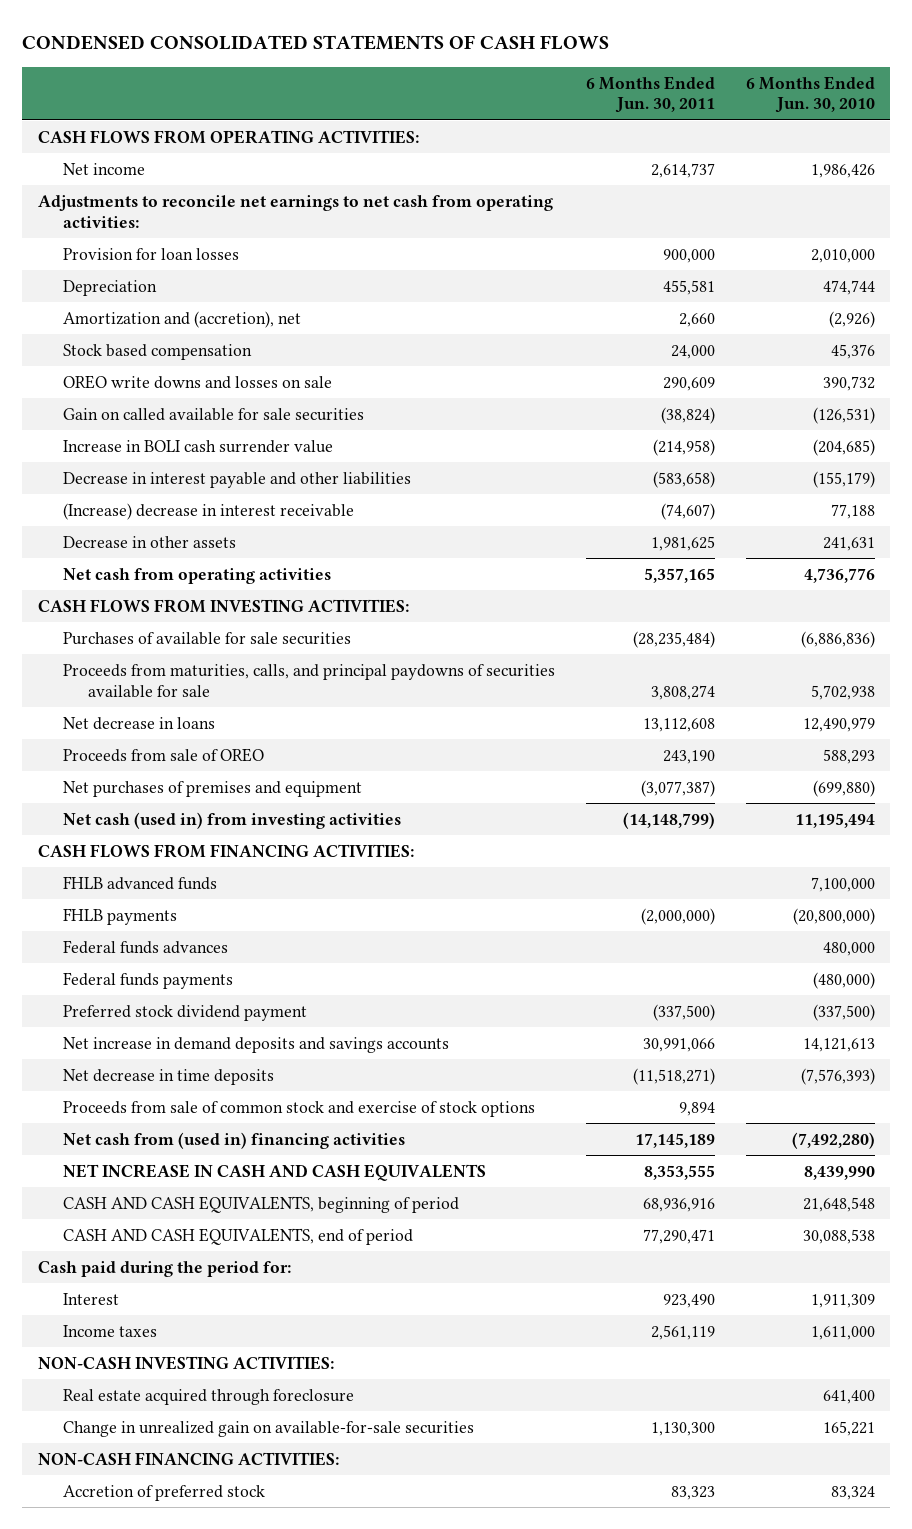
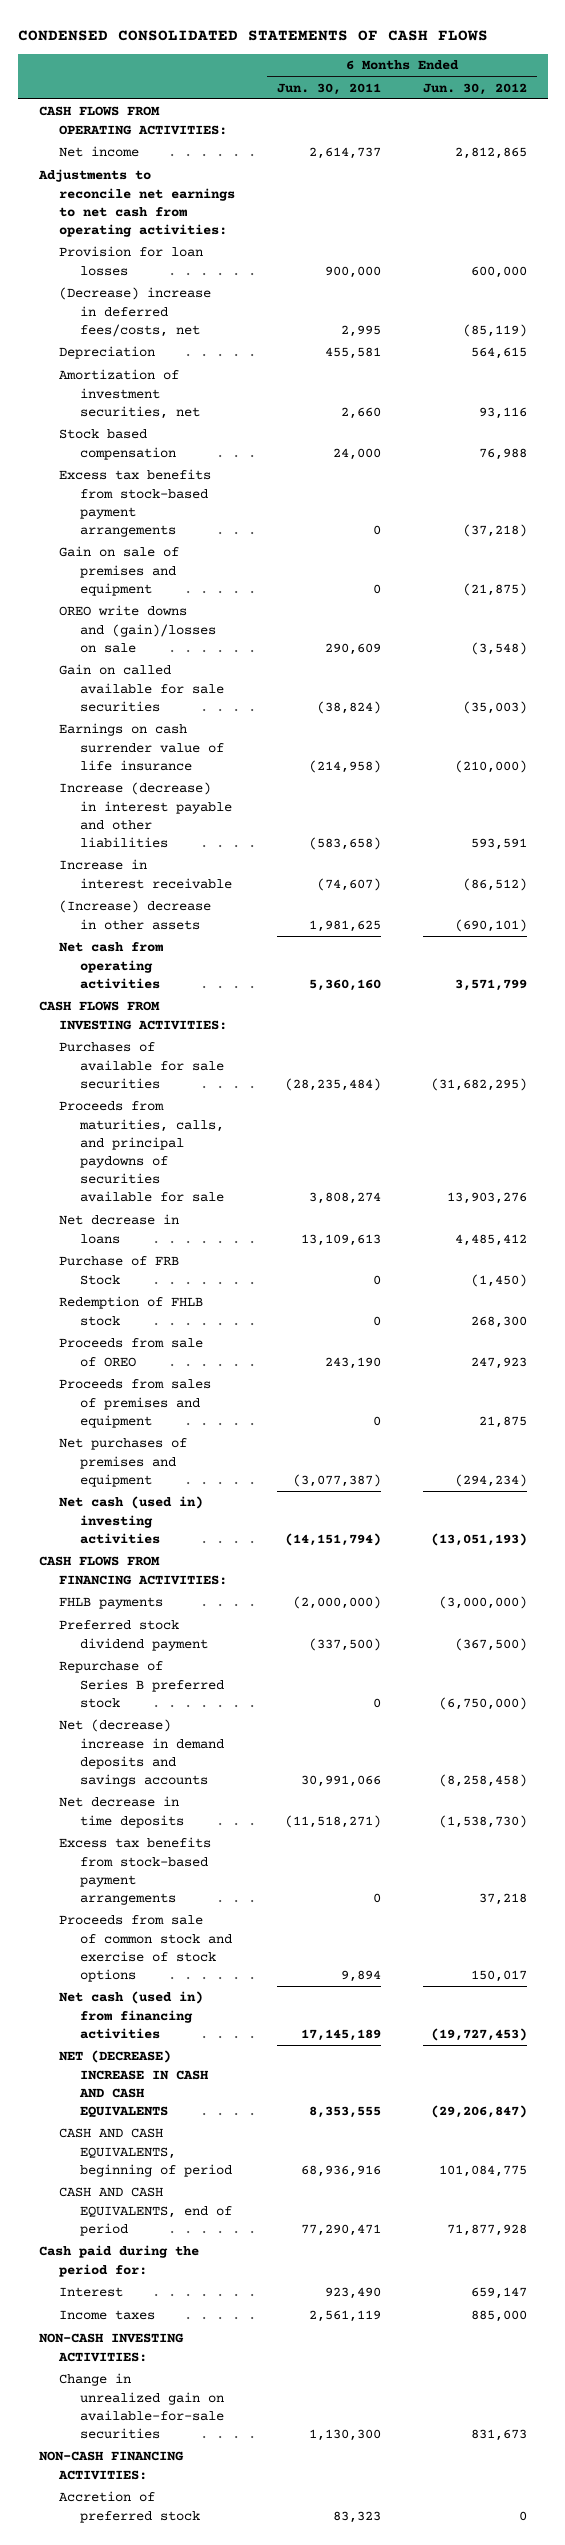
- | 6 Months Ended Jun. 30, 2011 | 6 Months Ended Jun. 30, 2010
+ | 6 Months Ended Jun. 30, 2011 | 6 Months Ended Jun. 30, 2012
+ (Decrease) increase in deferred fees/costs, net | 2,995 | (85,119)
- Amortization and (accretion), net | 2,660 | (2,926)
+ Amortization of investment securities, net | 2,660 | 93,116
- OREO write downs and losses on sale | 290,609 | 390,732
+ Excess tax benefits from stock-based payment arrangements | 0 | (37,218)
+ Gain on sale of premises and equipment | 0 | (21,875)
+ OREO write downs and (gain)/losses on sale | 290,609 | (3,548)
- Increase in BOLI cash surrender value | (214,958) | (204,685)
- Decrease in interest payable and other liabilities | (583,658) | (155,179)
- (Increase) decrease in interest receivable | (74,607) | 77,188
- Decrease in other assets | 1,981,625 | 241,631
- Net cash from operating activities | 5,357,165 | 4,736,776
+ Earnings on cash surrender value of life insurance | (214,958) | (210,000)
+ Increase (decrease) in interest payable and other liabilities | (583,658) | 593,591
+ Increase in interest receivable | (74,607) | (86,512)
+ (Increase) decrease in other assets | 1,981,625 | (690,101)
+ Net cash from operating activities | 5,360,160 | 3,571,799
- Net decrease in loans | 13,112,608 | 12,490,979
+ Net decrease in loans | 13,109,613 | 4,485,412
+ Purchase of FRB Stock | 0 | (1,450)
+ Redemption of FHLB stock | 0 | 268,300
+ Proceeds from sales of premises and equipment | 0 | 21,875
- Net cash (used in) from investing activities | (14,148,799) | 11,195,494
+ Net cash (used in) investing activities | (14,151,794) | (13,051,193)
- FHLB advanced funds | | 7,100,000
- Federal funds advances | | 480,000
- Federal funds payments | | (480,000)
- Net increase in demand deposits and savings accounts | 30,991,066 | 14,121,613
+ Repurchase of Series B preferred stock | 0 | (6,750,000)
+ Net (decrease) increase in demand deposits and savings accounts | 30,991,066 | (8,258,458)
+ Excess tax benefits from stock-based payment arrangements | 0 | 37,218
- Net cash from (used in) financing activities | 17,145,189 | (7,492,280)
- NET INCREASE IN CASH AND CASH EQUIVALENTS | 8,353,555 | 8,439,990
+ Net cash (used in) from financing activities | 17,145,189 | (19,727,453)
+ NET (DECREASE) INCREASE IN CASH AND CASH EQUIVALENTS | 8,353,555 | (29,206,847)
- Real estate acquired through foreclosure | | 641,400

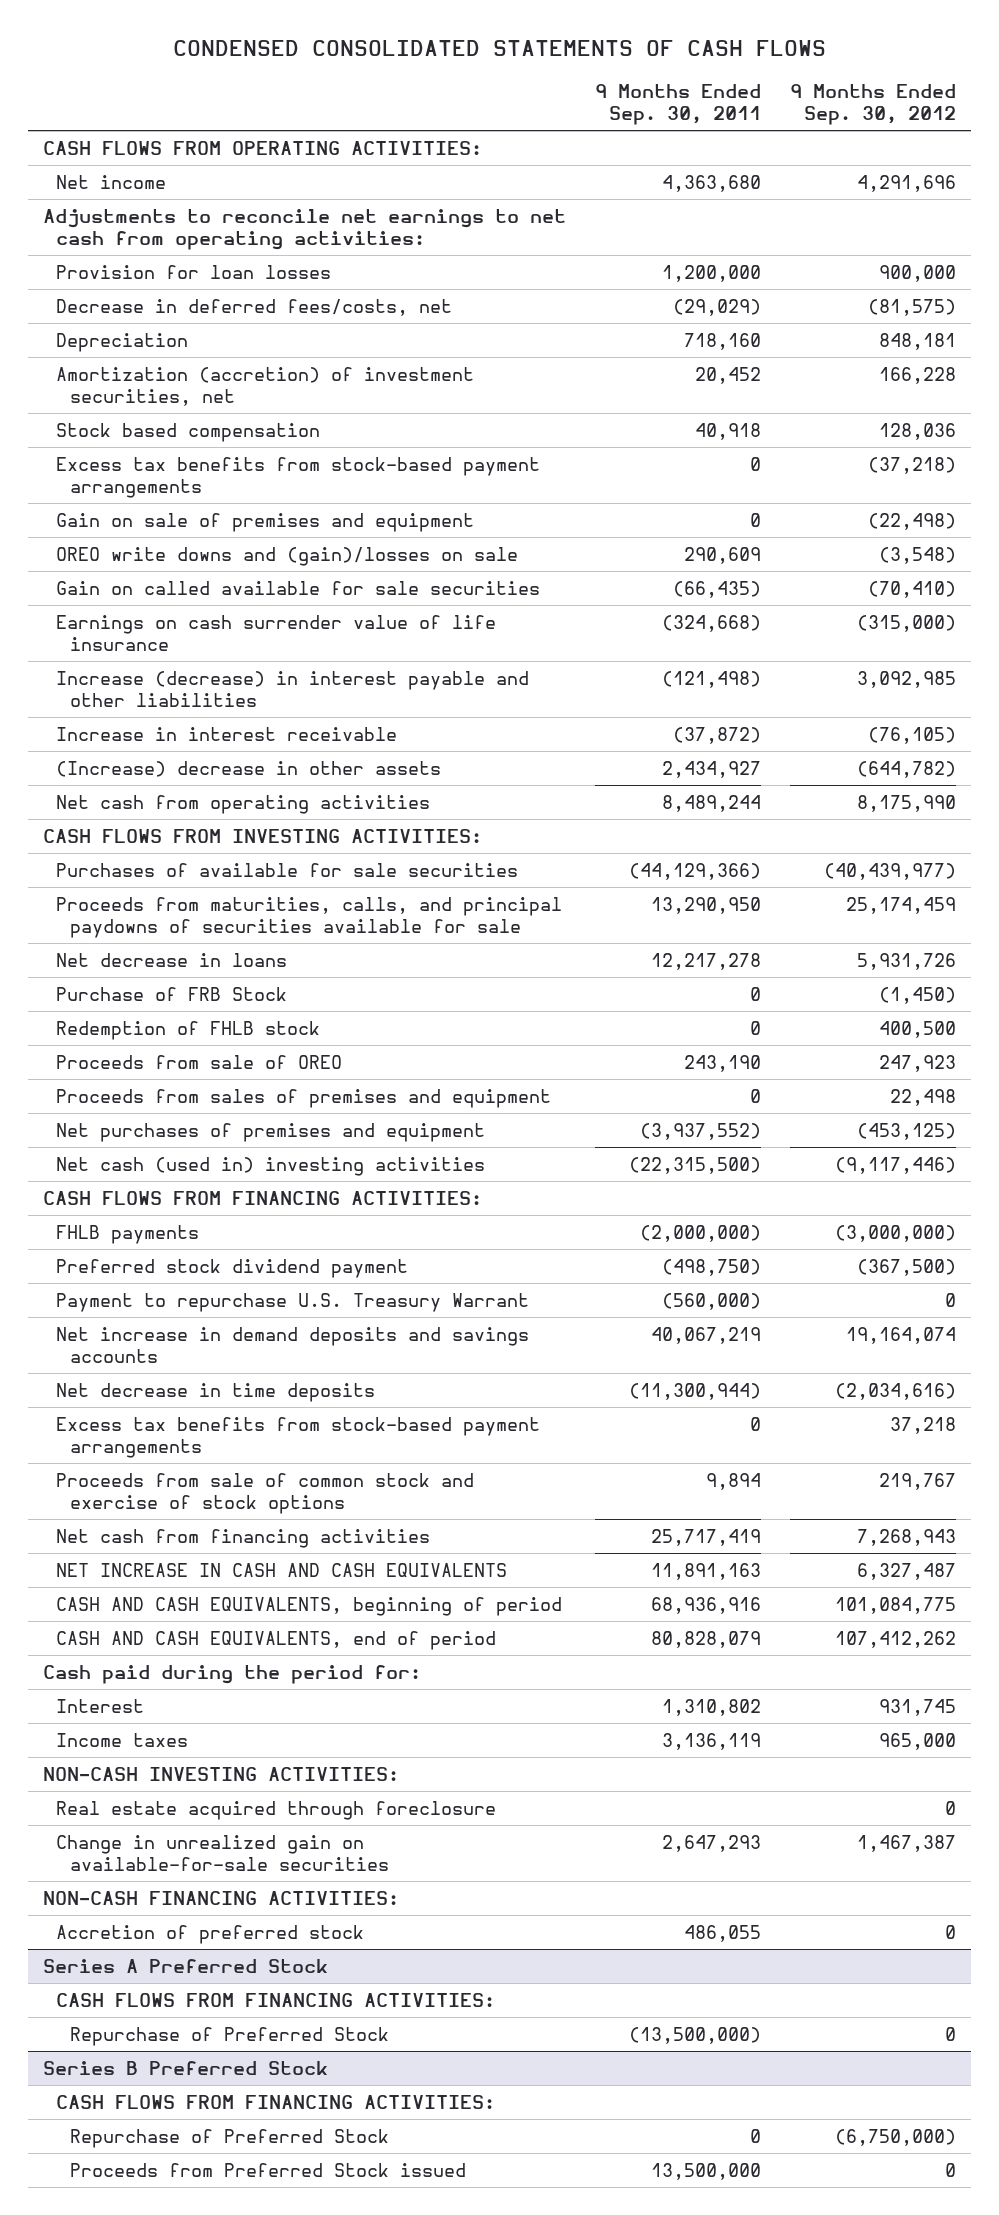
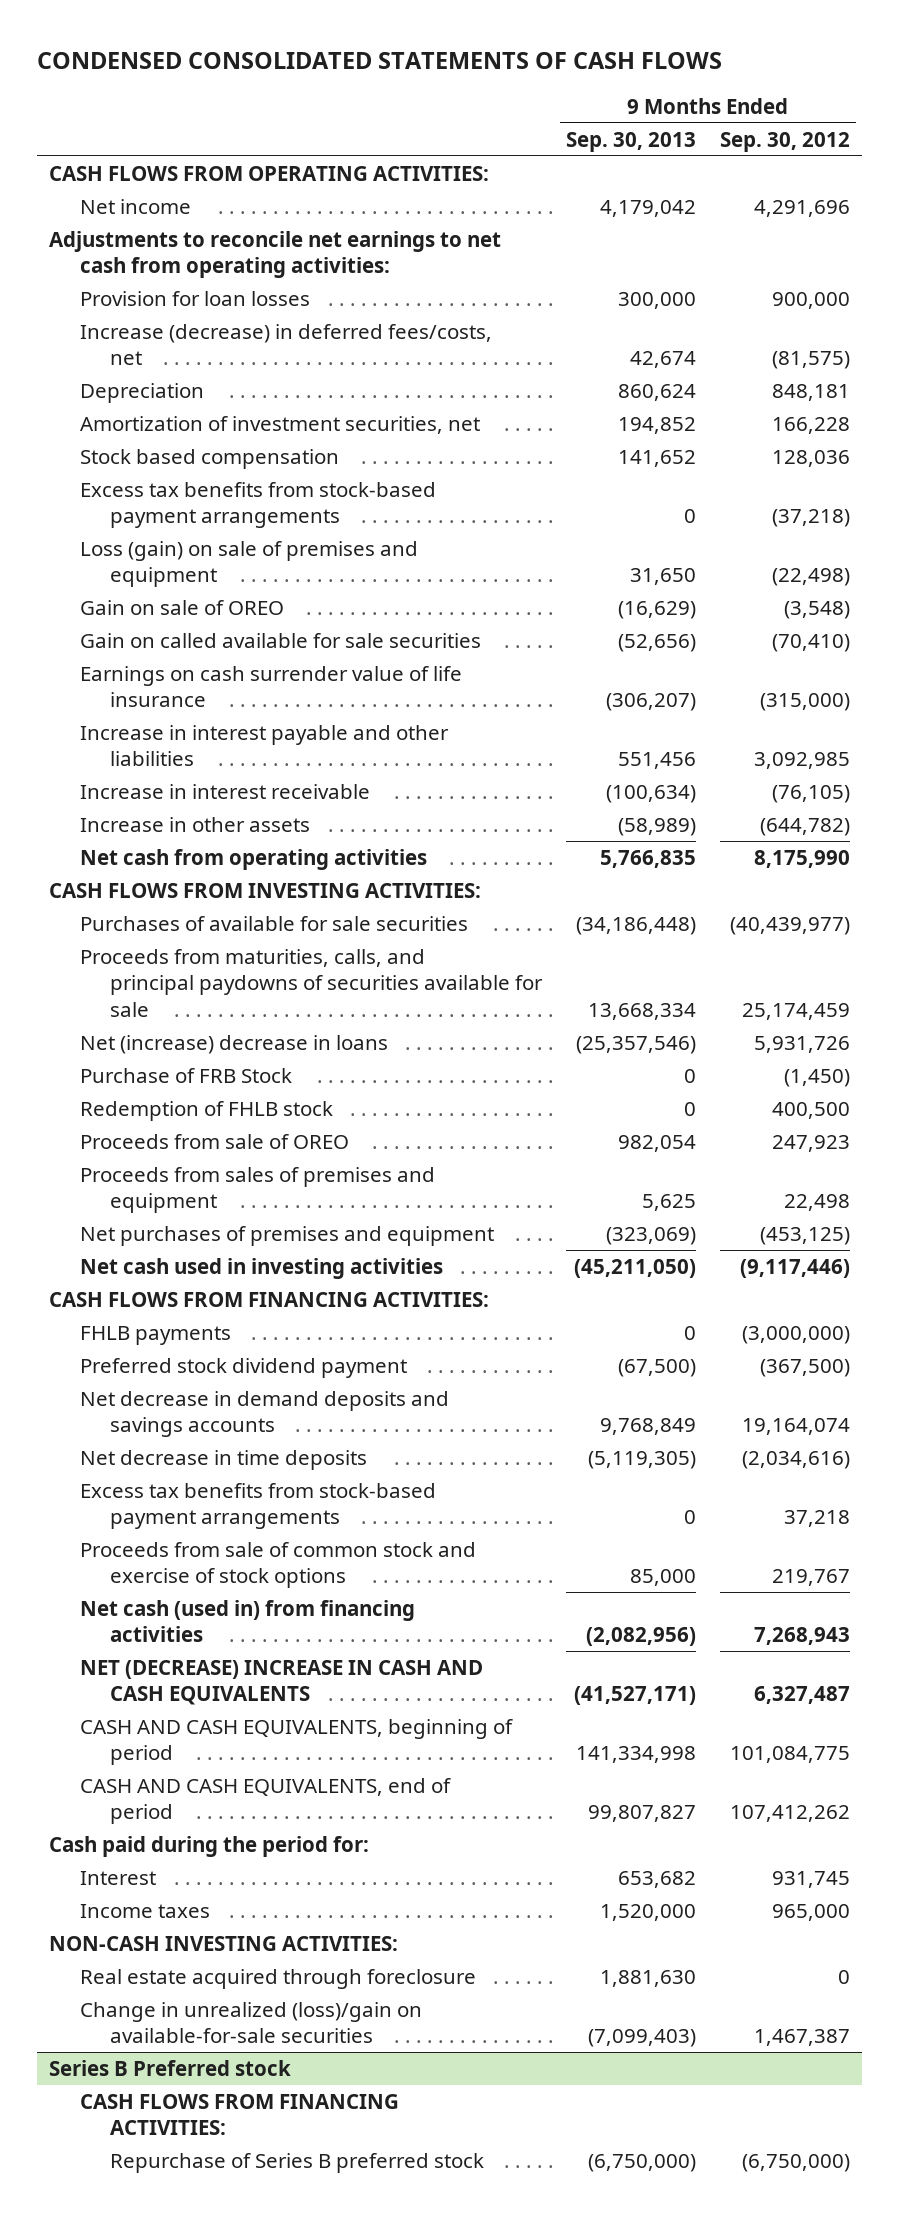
- | 9 Months Ended Sep. 30, 2011 | 9 Months Ended Sep. 30, 2012
+ | 9 Months Ended Sep. 30, 2013 | 9 Months Ended Sep. 30, 2012
- Decrease in deferred fees/costs, net | (29,029) | (81,575)
+ Increase (decrease) in deferred fees/costs, net | 42,674 | (81,575)
- Amortization (accretion) of investment securities, net | 20,452 | 166,228
+ Amortization of investment securities, net | 194,852 | 166,228
- Gain on sale of premises and equipment | 0 | (22,498)
- OREO write downs and (gain)/losses on sale | 290,609 | (3,548)
+ Loss (gain) on sale of premises and equipment | 31,650 | (22,498)
+ Gain on sale of OREO | (16,629) | (3,548)
- Increase (decrease) in interest payable and other liabilities | (121,498) | 3,092,985
+ Increase in interest payable and other liabilities | 551,456 | 3,092,985
- (Increase) decrease in other assets | 2,434,927 | (644,782)
+ Increase in other assets | (58,989) | (644,782)
- Net decrease in loans | 12,217,278 | 5,931,726
+ Net (increase) decrease in loans | (25,357,546) | 5,931,726
- Net cash (used in) investing activities | (22,315,500) | (9,117,446)
+ Net cash used in investing activities | (45,211,050) | (9,117,446)
- Payment to repurchase U.S. Treasury Warrant | (560,000) | 0
- Net increase in demand deposits and savings accounts | 40,067,219 | 19,164,074
+ Net decrease in demand deposits and savings accounts | 9,768,849 | 19,164,074
- Net cash from financing activities | 25,717,419 | 7,268,943
- NET INCREASE IN CASH AND CASH EQUIVALENTS | 11,891,163 | 6,327,487
+ Net cash (used in) from financing activities | (2,082,956) | 7,268,943
+ NET (DECREASE) INCREASE IN CASH AND CASH EQUIVALENTS | (41,527,171) | 6,327,487
- Change in unrealized gain on available-for-sale securities | 2,647,293 | 1,467,387
- NON-CASH FINANCING ACTIVITIES:
- Accretion of preferred stock | 486,055 | 0
- Series A Preferred Stock
- CASH FLOWS FROM FINANCING ACTIVITIES:
- Repurchase of Preferred Stock | (13,500,000) | 0
- Series B Preferred Stock
+ Change in unrealized (loss)/gain on available-for-sale securities | (7,099,403) | 1,467,387
+ Series B Preferred stock
- Repurchase of Preferred Stock | 0 | (6,750,000)
- Proceeds from Preferred Stock issued | 13,500,000 | 0
+ Repurchase of Series B preferred stock | (6,750,000) | (6,750,000)

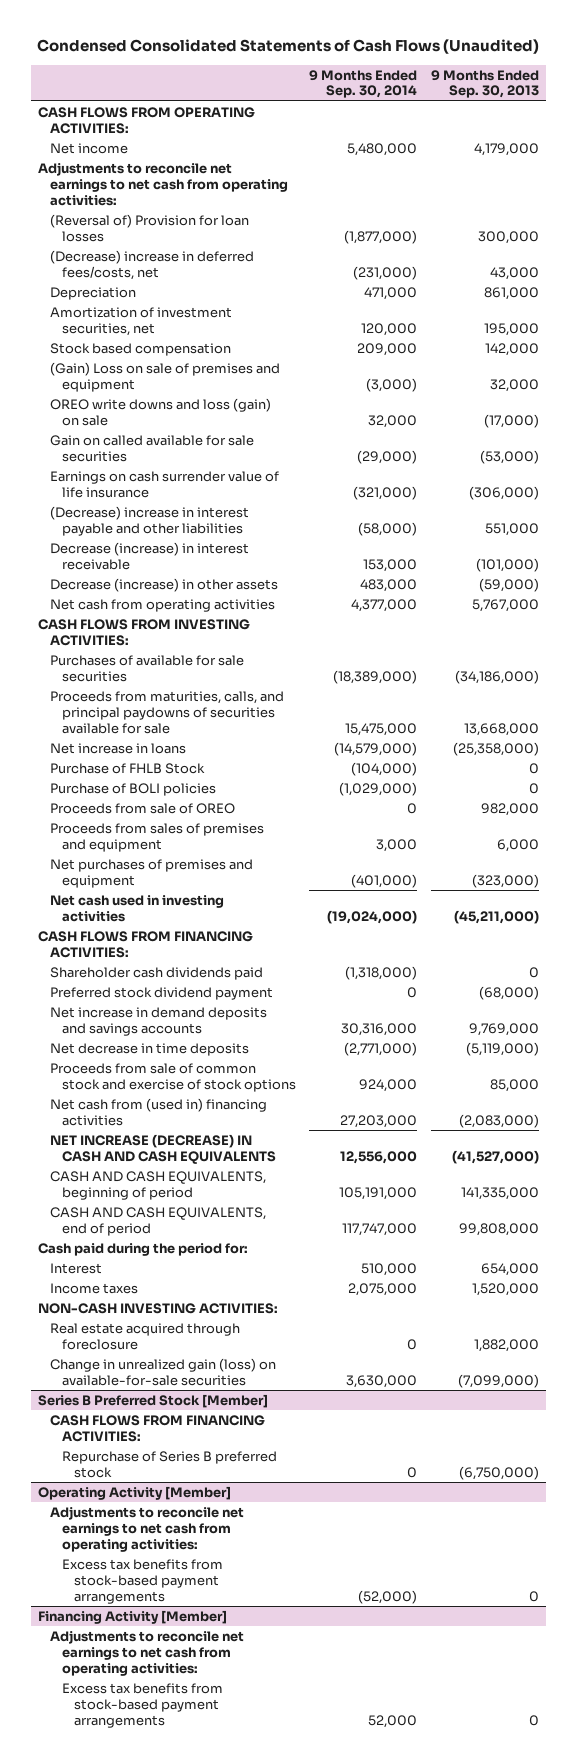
- CONDENSED CONSOLIDATED STATEMENTS OF CASH FLOWS
+ Condensed Consolidated Statements of Cash Flows (Unaudited)
- | 9 Months Ended Sep. 30, 2013 | 9 Months Ended Sep. 30, 2012
+ | 9 Months Ended Sep. 30, 2014 | 9 Months Ended Sep. 30, 2013
- Net income | 4,179,042 | 4,291,696
+ Net income | 5,480,000 | 4,179,000
- Provision for loan losses | 300,000 | 900,000
- Increase (decrease) in deferred fees/costs, net | 42,674 | (81,575)
- Depreciation | 860,624 | 848,181
- Amortization of investment securities, net | 194,852 | 166,228
- Stock based compensation | 141,652 | 128,036
- Excess tax benefits from stock-based payment arrangements | 0 | (37,218)
- Loss (gain) on sale of premises and equipment | 31,650 | (22,498)
- Gain on sale of OREO | (16,629) | (3,548)
- Gain on called available for sale securities | (52,656) | (70,410)
- Earnings on cash surrender value of life insurance | (306,207) | (315,000)
- Increase in interest payable and other liabilities | 551,456 | 3,092,985
- Increase in interest receivable | (100,634) | (76,105)
- Increase in other assets | (58,989) | (644,782)
- Net cash from operating activities | 5,766,835 | 8,175,990
+ (Reversal of) Provision for loan losses | (1,877,000) | 300,000
+ (Decrease) increase in deferred fees/costs, net | (231,000) | 43,000
+ Depreciation | 471,000 | 861,000
+ Amortization of investment securities, net | 120,000 | 195,000
+ Stock based compensation | 209,000 | 142,000
+ (Gain) Loss on sale of premises and equipment | (3,000) | 32,000
+ OREO write downs and loss (gain) on sale | 32,000 | (17,000)
+ Gain on called available for sale securities | (29,000) | (53,000)
+ Earnings on cash surrender value of life insurance | (321,000) | (306,000)
+ (Decrease) increase in interest payable and other liabilities | (58,000) | 551,000
+ Decrease (increase) in interest receivable | 153,000 | (101,000)
+ Decrease (increase) in other assets | 483,000 | (59,000)
+ Net cash from operating activities | 4,377,000 | 5,767,000
- Purchases of available for sale securities | (34,186,448) | (40,439,977)
- Proceeds from maturities, calls, and principal paydowns of securities available for sale | 13,668,334 | 25,174,459
- Net (increase) decrease in loans | (25,357,546) | 5,931,726
- Purchase of FRB Stock | 0 | (1,450)
- Redemption of FHLB stock | 0 | 400,500
- Proceeds from sale of OREO | 982,054 | 247,923
- Proceeds from sales of premises and equipment | 5,625 | 22,498
- Net purchases of premises and equipment | (323,069) | (453,125)
- Net cash used in investing activities | (45,211,050) | (9,117,446)
+ Purchases of available for sale securities | (18,389,000) | (34,186,000)
+ Proceeds from maturities, calls, and principal paydowns of securities available for sale | 15,475,000 | 13,668,000
+ Net increase in loans | (14,579,000) | (25,358,000)
+ Purchase of FHLB Stock | (104,000) | 0
+ Purchase of BOLI policies | (1,029,000) | 0
+ Proceeds from sale of OREO | 0 | 982,000
+ Proceeds from sales of premises and equipment | 3,000 | 6,000
+ Net purchases of premises and equipment | (401,000) | (323,000)
+ Net cash used in investing activities | (19,024,000) | (45,211,000)
- FHLB payments | 0 | (3,000,000)
- Preferred stock dividend payment | (67,500) | (367,500)
- Net decrease in demand deposits and savings accounts | 9,768,849 | 19,164,074
- Net decrease in time deposits | (5,119,305) | (2,034,616)
- Excess tax benefits from stock-based payment arrangements | 0 | 37,218
+ Shareholder cash dividends paid | (1,318,000) | 0
+ Preferred stock dividend payment | 0 | (68,000)
+ Net increase in demand deposits and savings accounts | 30,316,000 | 9,769,000
+ Net decrease in time deposits | (2,771,000) | (5,119,000)
- Net cash (used in) from financing activities | (2,082,956) | 7,268,943
- NET (DECREASE) INCREASE IN CASH AND CASH EQUIVALENTS | (41,527,171) | 6,327,487
- CASH AND CASH EQUIVALENTS, beginning of period | 141,334,998 | 101,084,775
- CASH AND CASH EQUIVALENTS, end of period | 99,807,827 | 107,412,262
+ Net cash from (used in) financing activities | 27,203,000 | (2,083,000)
+ NET INCREASE (DECREASE) IN CASH AND CASH EQUIVALENTS | 12,556,000 | (41,527,000)
+ CASH AND CASH EQUIVALENTS, beginning of period | 105,191,000 | 141,335,000
+ CASH AND CASH EQUIVALENTS, end of period | 117,747,000 | 99,808,000
- Interest | 653,682 | 931,745
+ Interest | 510,000 | 654,000
- Real estate acquired through foreclosure | 1,881,630 | 0
- Change in unrealized (loss)/gain on available-for-sale securities | (7,099,403) | 1,467,387
- Series B Preferred stock
+ Real estate acquired through foreclosure | 0 | 1,882,000
+ Change in unrealized gain (loss) on available-for-sale securities | 3,630,000 | (7,099,000)
+ Series B Preferred Stock [Member]
+ Operating Activity [Member]
+ Adjustments to reconcile net earnings to net cash from operating activities:
+ Excess tax benefits from stock-based payment arrangements | (52,000) | 0
+ Financing Activity [Member]
+ Adjustments to reconcile net earnings to net cash from operating activities:
+ Excess tax benefits from stock-based payment arrangements | 52,000 | 0

